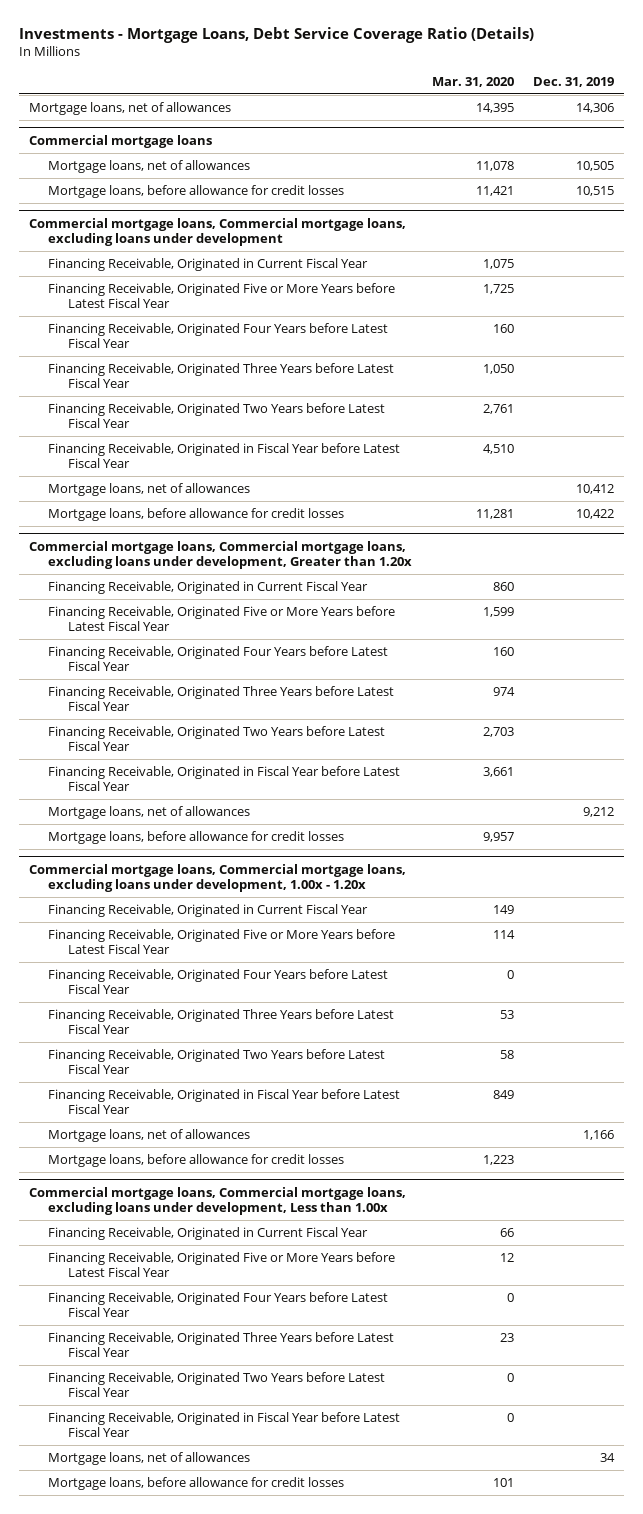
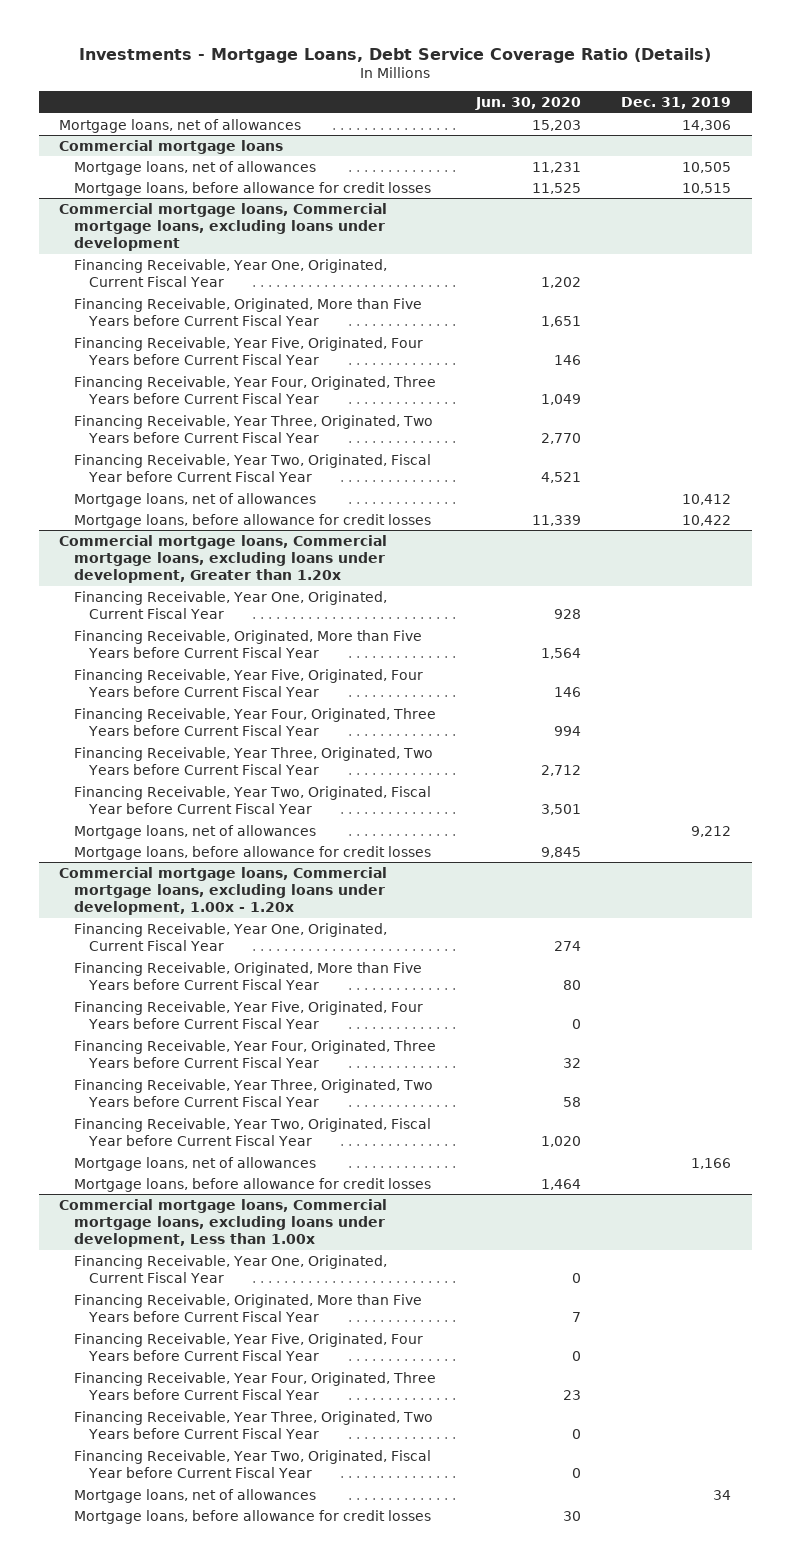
- | Mar. 31, 2020 | Dec. 31, 2019
+ | Jun. 30, 2020 | Dec. 31, 2019
@ Commercial mortgage loans, Commercial mortgage loans, excluding loans under development
- Financing Receivable, Originated in Current Fiscal Year | 1,075 |
- Financing Receivable, Originated Five or More Years before Latest Fiscal Year | 1,725 |
- Financing Receivable, Originated Four Years before Latest Fiscal Year | 160 |
- Financing Receivable, Originated Three Years before Latest Fiscal Year | 1,050 |
- Financing Receivable, Originated Two Years before Latest Fiscal Year | 2,761 |
- Financing Receivable, Originated in Fiscal Year before Latest Fiscal Year | 4,510 |
+ Financing Receivable, Year One, Originated, Current Fiscal Year | 1,202 |
+ Financing Receivable, Originated, More than Five Years before Current Fiscal Year | 1,651 |
+ Financing Receivable, Year Five, Originated, Four Years before Current Fiscal Year | 146 |
+ Financing Receivable, Year Four, Originated, Three Years before Current Fiscal Year | 1,049 |
+ Financing Receivable, Year Three, Originated, Two Years before Current Fiscal Year | 2,770 |
+ Financing Receivable, Year Two, Originated, Fiscal Year before Current Fiscal Year | 4,521 |
@ Commercial mortgage loans, Commercial mortgage loans, excluding loans under development, Greater than 1.20x
- Financing Receivable, Originated in Current Fiscal Year | 860 |
- Financing Receivable, Originated Five or More Years before Latest Fiscal Year | 1,599 |
- Financing Receivable, Originated Four Years before Latest Fiscal Year | 160 |
- Financing Receivable, Originated Three Years before Latest Fiscal Year | 974 |
- Financing Receivable, Originated Two Years before Latest Fiscal Year | 2,703 |
- Financing Receivable, Originated in Fiscal Year before Latest Fiscal Year | 3,661 |
+ Financing Receivable, Year One, Originated, Current Fiscal Year | 928 |
+ Financing Receivable, Originated, More than Five Years before Current Fiscal Year | 1,564 |
+ Financing Receivable, Year Five, Originated, Four Years before Current Fiscal Year | 146 |
+ Financing Receivable, Year Four, Originated, Three Years before Current Fiscal Year | 994 |
+ Financing Receivable, Year Three, Originated, Two Years before Current Fiscal Year | 2,712 |
+ Financing Receivable, Year Two, Originated, Fiscal Year before Current Fiscal Year | 3,501 |
@ Commercial mortgage loans, Commercial mortgage loans, excluding loans under development, 1.00x - 1.20x
- Financing Receivable, Originated in Current Fiscal Year | 149 |
- Financing Receivable, Originated Five or More Years before Latest Fiscal Year | 114 |
- Financing Receivable, Originated Four Years before Latest Fiscal Year | 0 |
- Financing Receivable, Originated Three Years before Latest Fiscal Year | 53 |
- Financing Receivable, Originated Two Years before Latest Fiscal Year | 58 |
- Financing Receivable, Originated in Fiscal Year before Latest Fiscal Year | 849 |
+ Financing Receivable, Year One, Originated, Current Fiscal Year | 274 |
+ Financing Receivable, Originated, More than Five Years before Current Fiscal Year | 80 |
+ Financing Receivable, Year Five, Originated, Four Years before Current Fiscal Year | 0 |
+ Financing Receivable, Year Four, Originated, Three Years before Current Fiscal Year | 32 |
+ Financing Receivable, Year Three, Originated, Two Years before Current Fiscal Year | 58 |
+ Financing Receivable, Year Two, Originated, Fiscal Year before Current Fiscal Year | 1,020 |
@ Commercial mortgage loans, Commercial mortgage loans, excluding loans under development, Less than 1.00x
- Financing Receivable, Originated in Current Fiscal Year | 66 |
- Financing Receivable, Originated Five or More Years before Latest Fiscal Year | 12 |
- Financing Receivable, Originated Four Years before Latest Fiscal Year | 0 |
- Financing Receivable, Originated Three Years before Latest Fiscal Year | 23 |
- Financing Receivable, Originated Two Years before Latest Fiscal Year | 0 |
- Financing Receivable, Originated in Fiscal Year before Latest Fiscal Year | 0 |
+ Financing Receivable, Year One, Originated, Current Fiscal Year | 0 |
+ Financing Receivable, Originated, More than Five Years before Current Fiscal Year | 7 |
+ Financing Receivable, Year Five, Originated, Four Years before Current Fiscal Year | 0 |
+ Financing Receivable, Year Four, Originated, Three Years before Current Fiscal Year | 23 |
+ Financing Receivable, Year Three, Originated, Two Years before Current Fiscal Year | 0 |
+ Financing Receivable, Year Two, Originated, Fiscal Year before Current Fiscal Year | 0 |

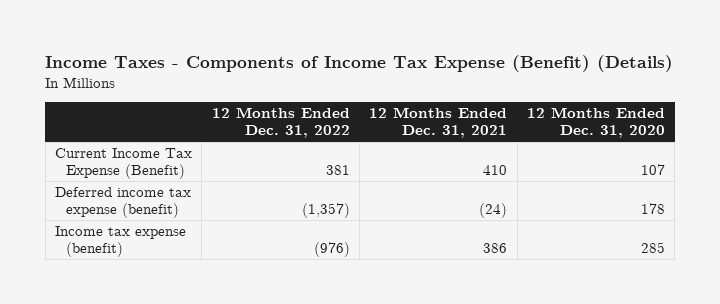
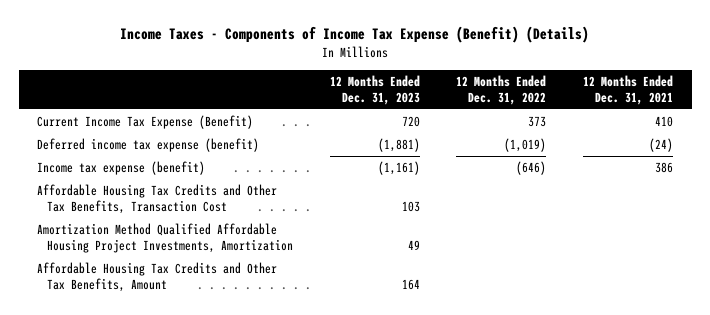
- | 12 Months Ended Dec. 31, 2022 | 12 Months Ended Dec. 31, 2021 | 12 Months Ended Dec. 31, 2020
+ | 12 Months Ended Dec. 31, 2023 | 12 Months Ended Dec. 31, 2022 | 12 Months Ended Dec. 31, 2021
- Current Income Tax Expense (Benefit) | 381 | 410 | 107
- Deferred income tax expense (benefit) | (1,357) | (24) | 178
- Income tax expense (benefit) | (976) | 386 | 285
+ Current Income Tax Expense (Benefit) | 720 | 373 | 410
+ Deferred income tax expense (benefit) | (1,881) | (1,019) | (24)
+ Income tax expense (benefit) | (1,161) | (646) | 386
+ Affordable Housing Tax Credits and Other Tax Benefits, Transaction Cost | 103 | |
+ Amortization Method Qualified Affordable Housing Project Investments, Amortization | 49 | |
+ Affordable Housing Tax Credits and Other Tax Benefits, Amount | 164 | |

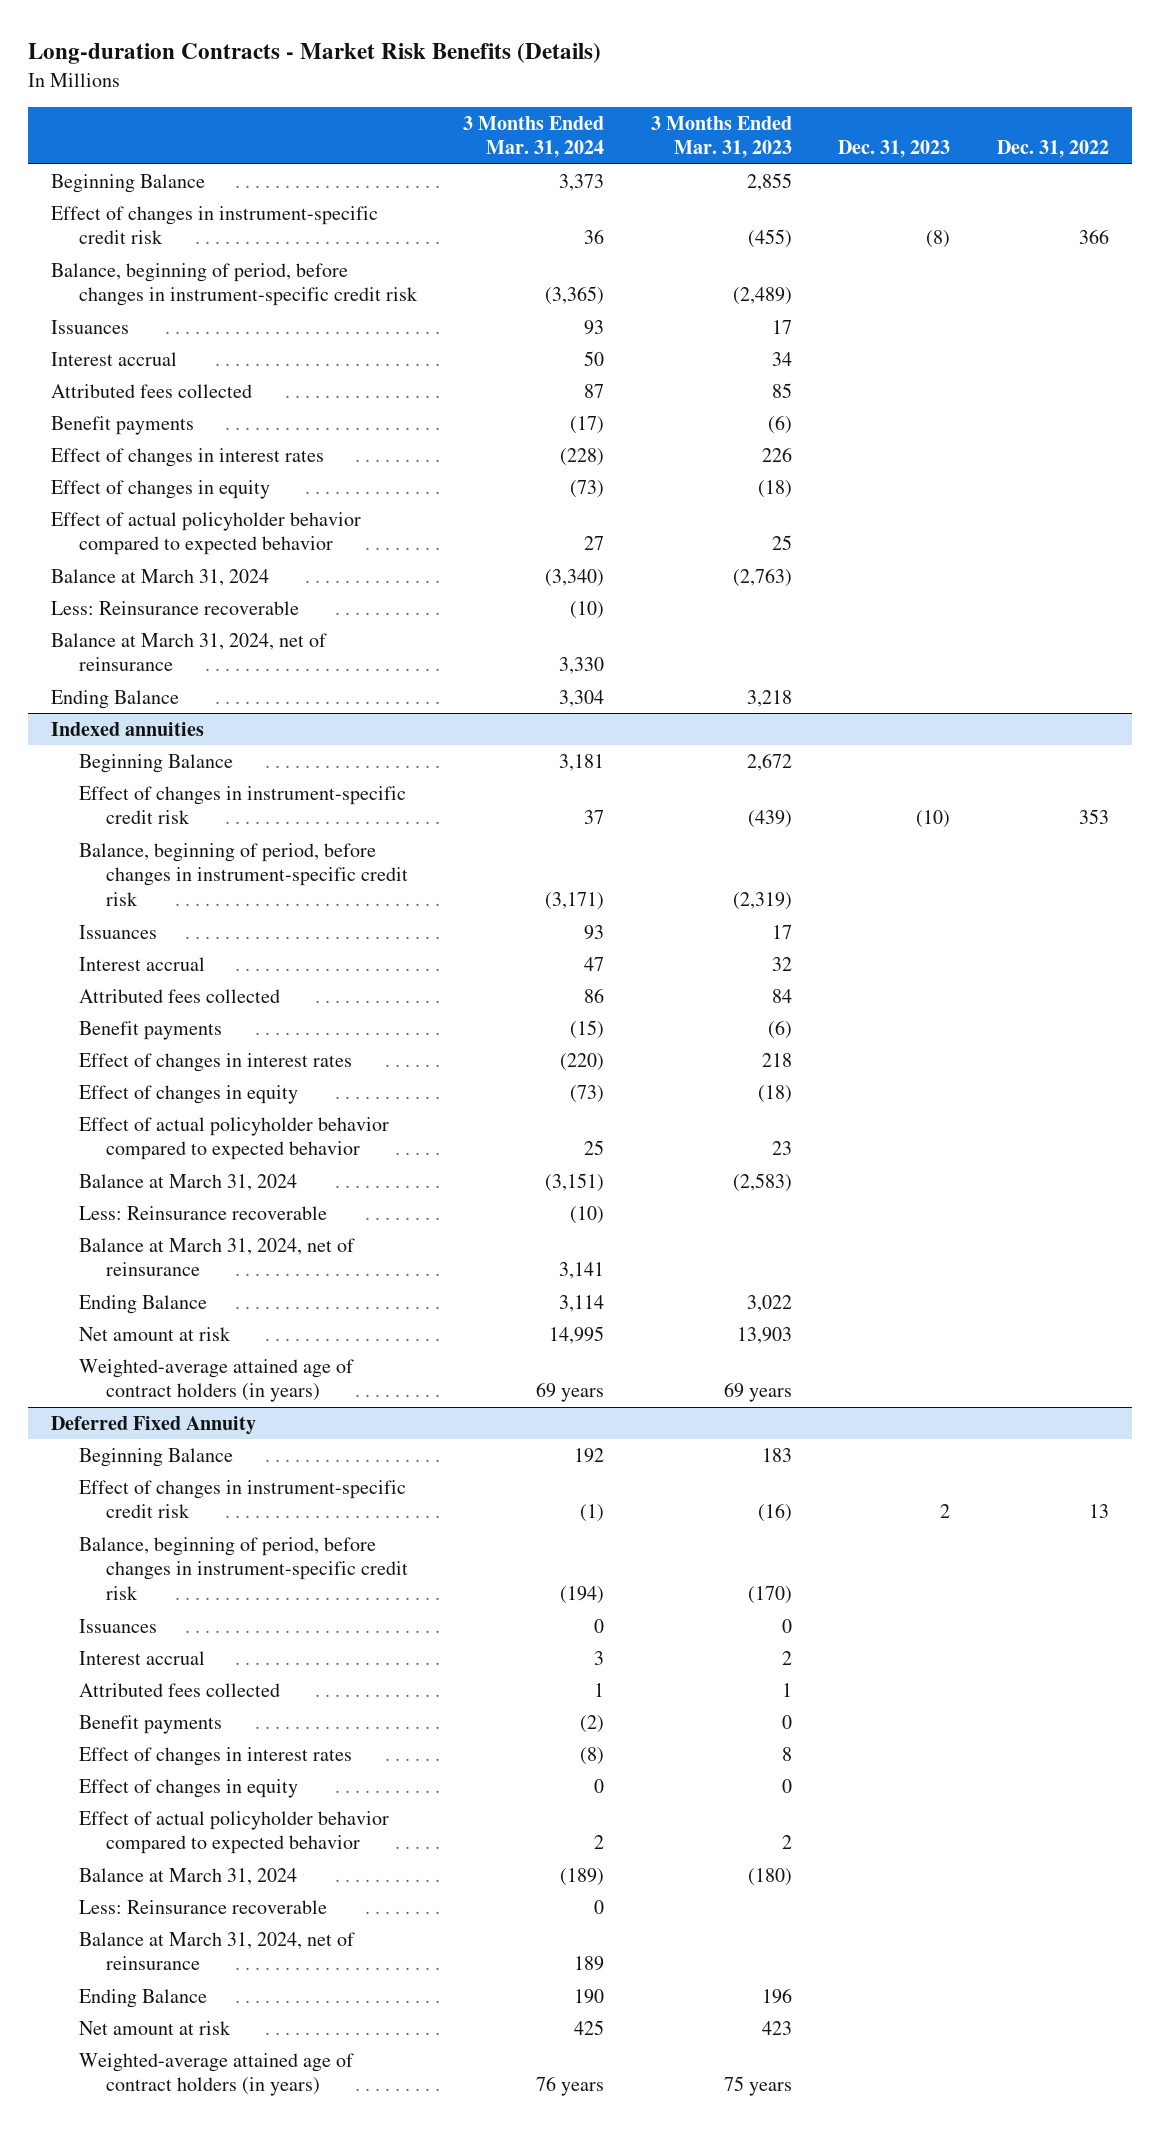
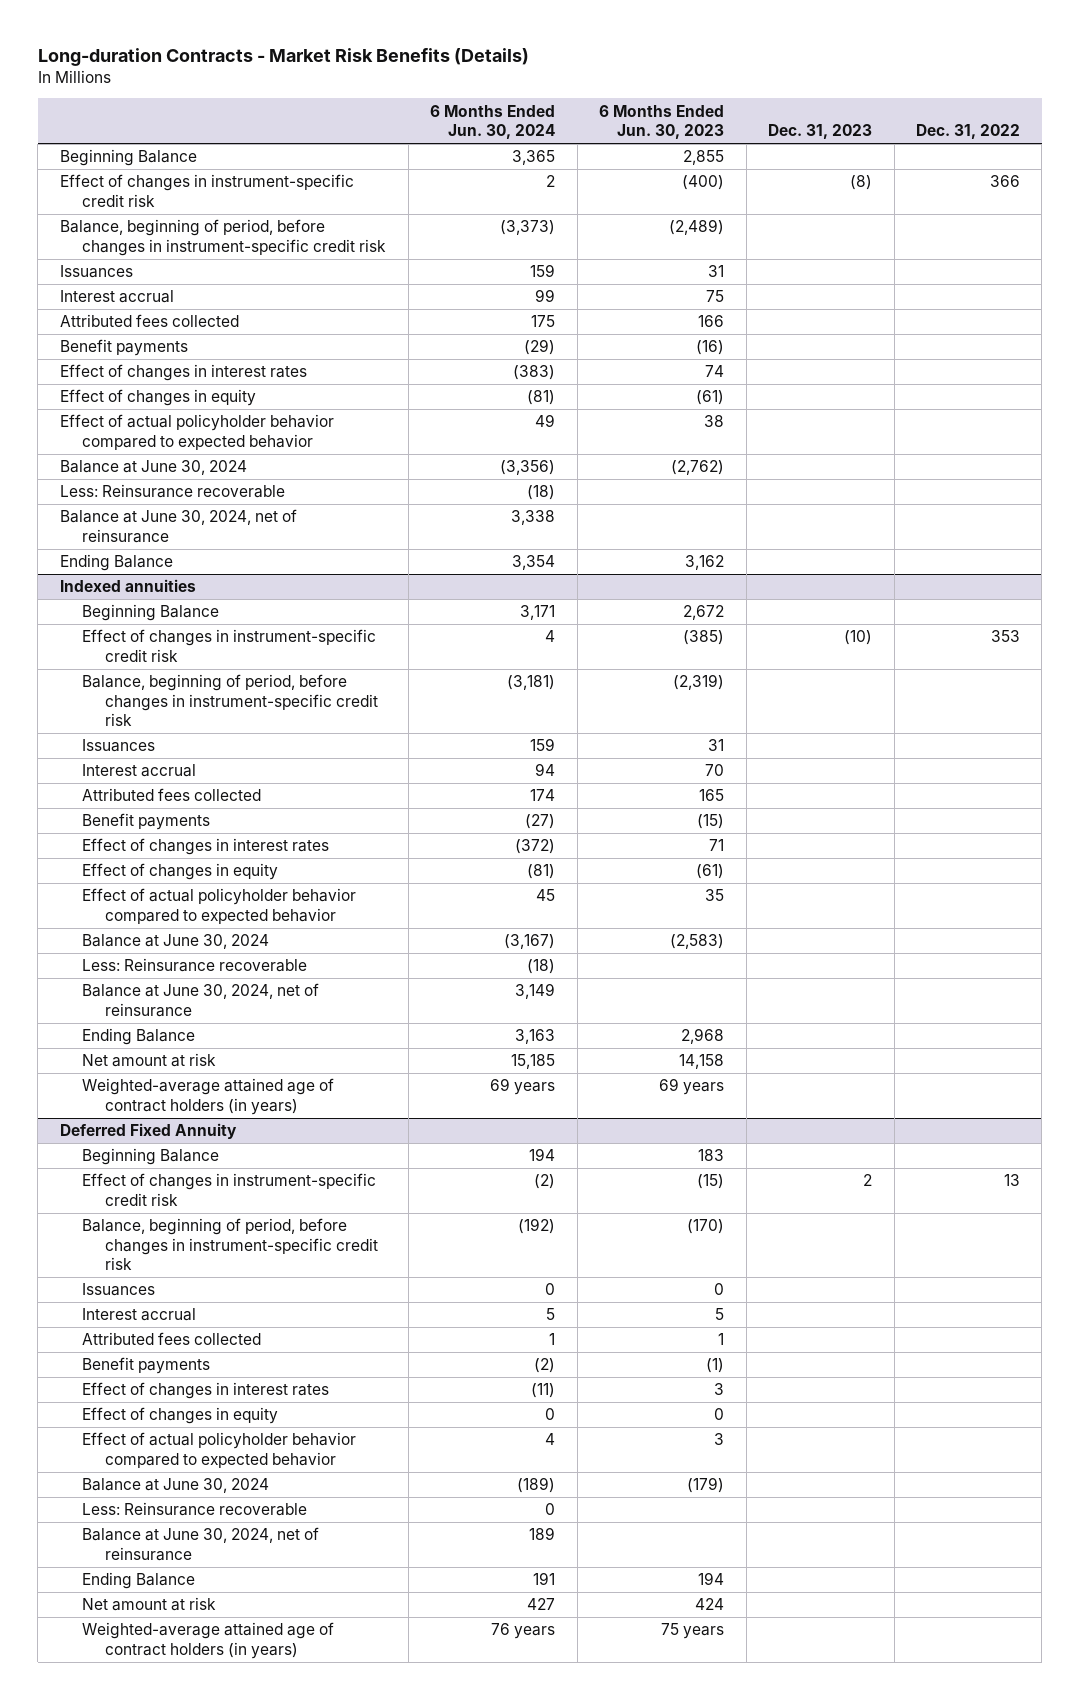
- | 3 Months Ended Mar. 31, 2024 | 3 Months Ended Mar. 31, 2023 | Dec. 31, 2023 | Dec. 31, 2022
+ | 6 Months Ended Jun. 30, 2024 | 6 Months Ended Jun. 30, 2023 | Dec. 31, 2023 | Dec. 31, 2022
- Balance at March 31, 2024 | (3,340) | (2,763) | |
+ Balance at June 30, 2024 | (3,356) | (2,762) | |
- Balance at March 31, 2024, net of reinsurance | 3,330 | | |
+ Balance at June 30, 2024, net of reinsurance | 3,338 | | |
@ Indexed annuities
- Balance at March 31, 2024 | (3,151) | (2,583) | |
+ Balance at June 30, 2024 | (3,167) | (2,583) | |
- Balance at March 31, 2024, net of reinsurance | 3,141 | | |
+ Balance at June 30, 2024, net of reinsurance | 3,149 | | |
@ Deferred Fixed Annuity
- Balance at March 31, 2024 | (189) | (180) | |
+ Balance at June 30, 2024 | (189) | (179) | |
- Balance at March 31, 2024, net of reinsurance | 189 | | |
+ Balance at June 30, 2024, net of reinsurance | 189 | | |

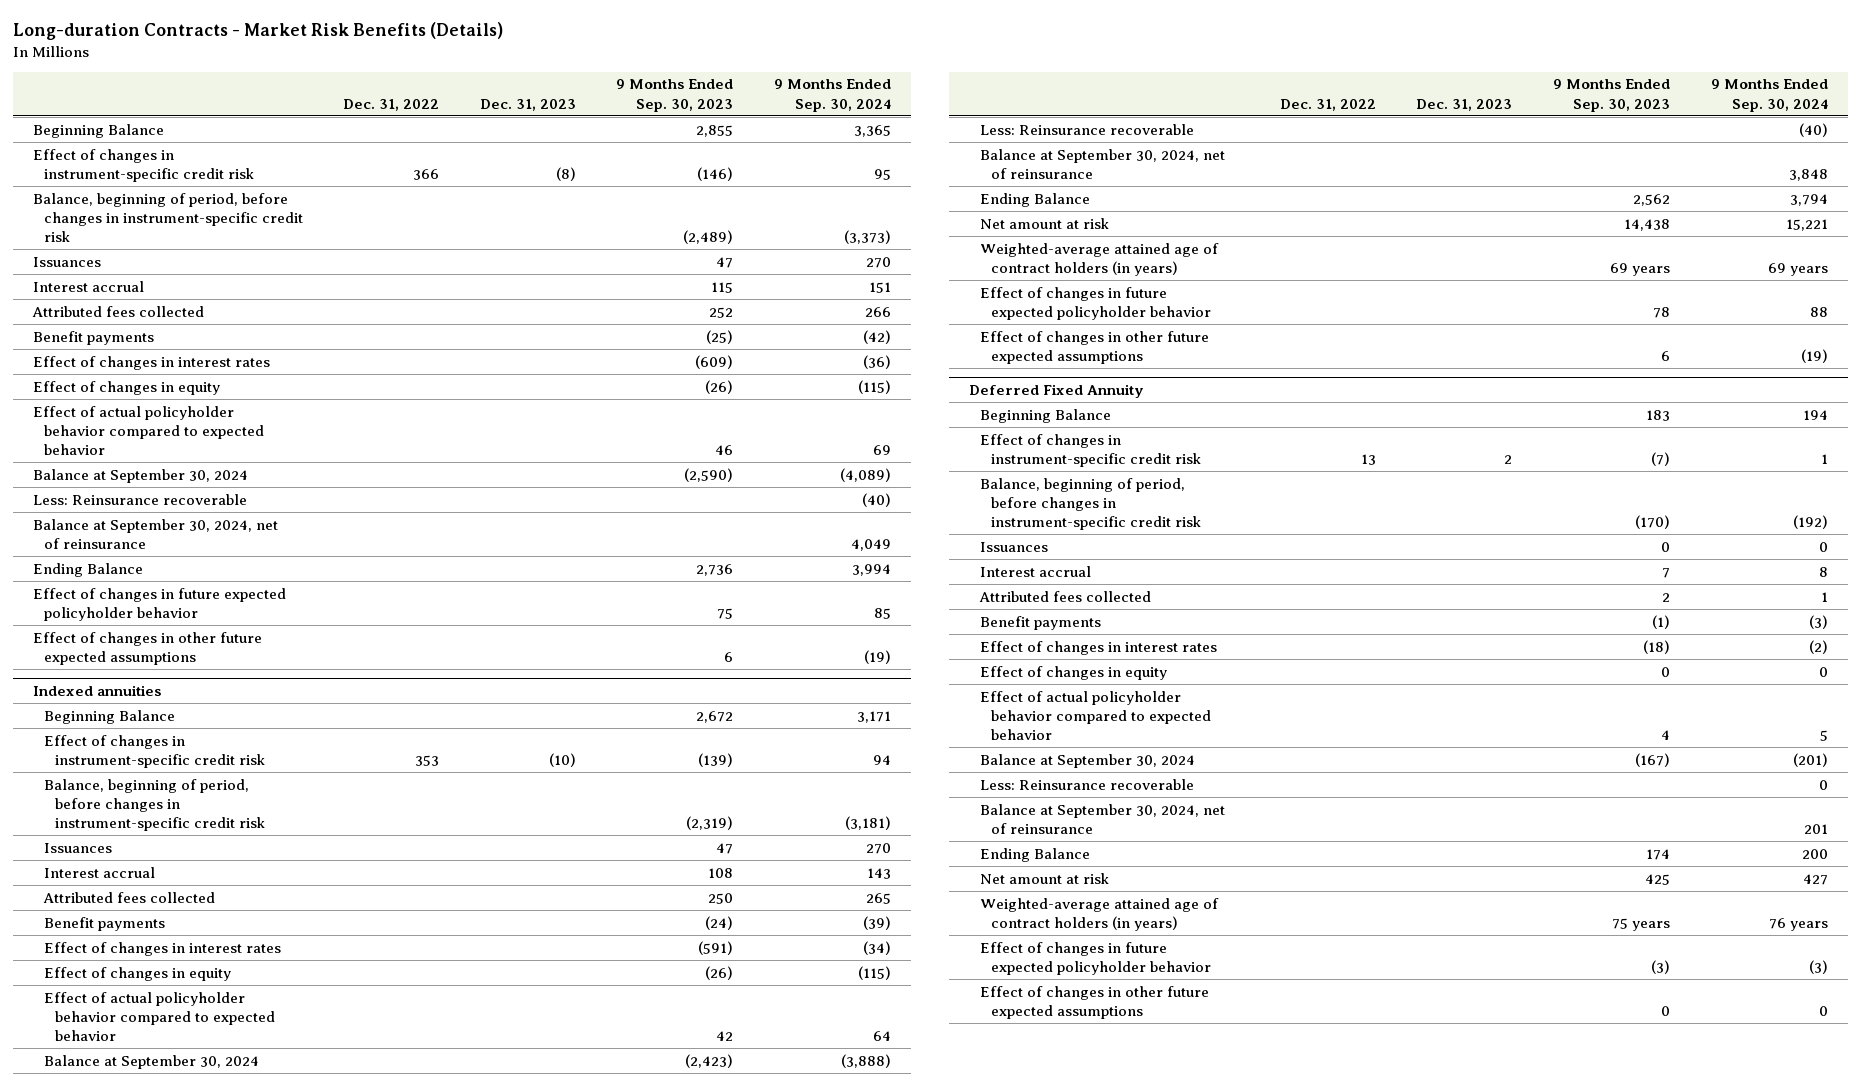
- | 6 Months Ended Jun. 30, 2024 | 6 Months Ended Jun. 30, 2023 | Dec. 31, 2023 | Dec. 31, 2022
+ | Dec. 31, 2022 | Dec. 31, 2023 | 9 Months Ended Sep. 30, 2023 | 9 Months Ended Sep. 30, 2024
- Balance at June 30, 2024 | (3,356) | (2,762) | |
+ Balance at September 30, 2024 | | | (2,590) | (4,089)
- Balance at June 30, 2024, net of reinsurance | 3,338 | | |
+ Balance at September 30, 2024, net of reinsurance | | | | 4,049
+ Effect of changes in future expected policyholder behavior | | | 75 | 85
+ Effect of changes in other future expected assumptions | | | 6 | (19)
@ Indexed annuities
- Balance at June 30, 2024 | (3,167) | (2,583) | |
+ Balance at September 30, 2024 | | | (2,423) | (3,888)
- Balance at June 30, 2024, net of reinsurance | 3,149 | | |
+ Balance at September 30, 2024, net of reinsurance | | | | 3,848
+ Effect of changes in future expected policyholder behavior | | | 78 | 88
+ Effect of changes in other future expected assumptions | | | 6 | (19)
@ Deferred Fixed Annuity
- Balance at June 30, 2024 | (189) | (179) | |
+ Balance at September 30, 2024 | | | (167) | (201)
- Balance at June 30, 2024, net of reinsurance | 189 | | |
+ Balance at September 30, 2024, net of reinsurance | | | | 201
+ Effect of changes in future expected policyholder behavior | | | (3) | (3)
+ Effect of changes in other future expected assumptions | | | 0 | 0

